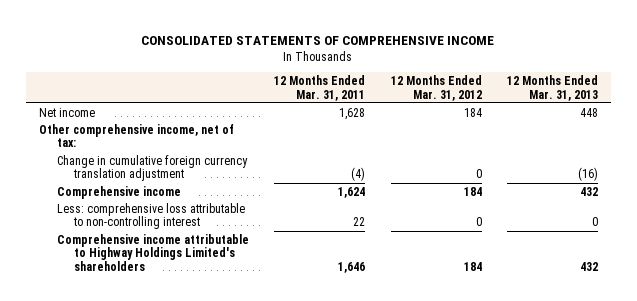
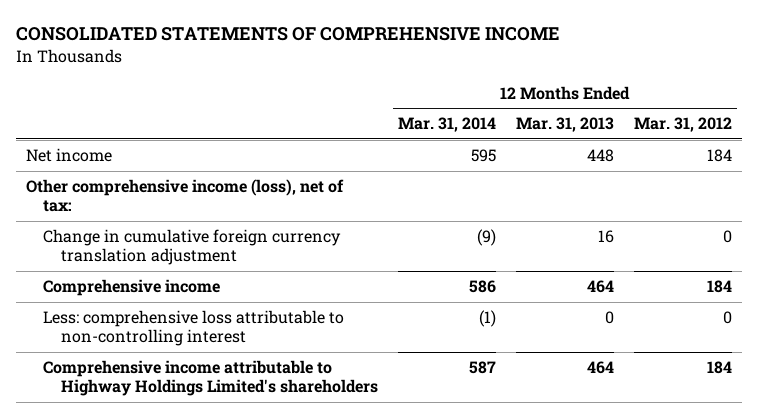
- | 12 Months Ended Mar. 31, 2011 | 12 Months Ended Mar. 31, 2012 | 12 Months Ended Mar. 31, 2013
+ | 12 Months Ended Mar. 31, 2014 | 12 Months Ended Mar. 31, 2013 | 12 Months Ended Mar. 31, 2012
- Other comprehensive income, net of tax:
- Change in cumulative foreign currency translation adjustment | (4) | 0 | (16)
- Comprehensive income | 1,624 | 184 | 432
+ Other comprehensive income (loss), net of tax:
+ Change in cumulative foreign currency translation adjustment | (9) | 16 | 0
+ Comprehensive income | 586 | 464 | 184
- Comprehensive income attributable to Highway Holdings Limited's shareholders | 1,646 | 184 | 432
+ Comprehensive income attributable to Highway Holdings Limited's shareholders | 587 | 464 | 184

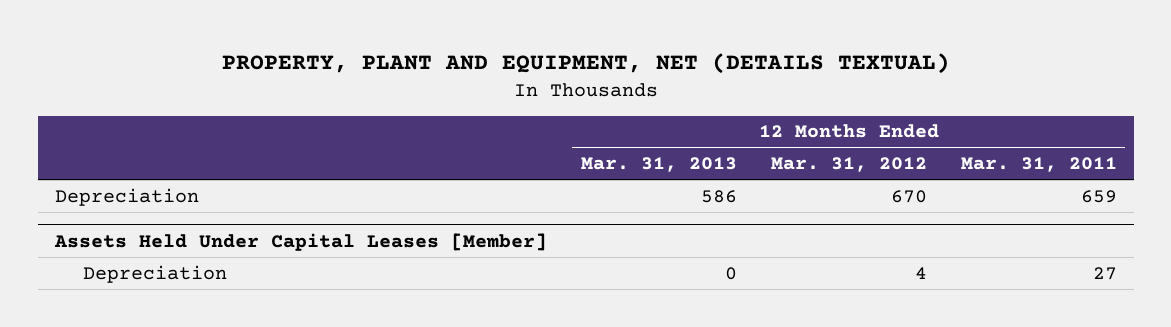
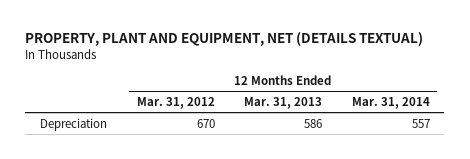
- | 12 Months Ended Mar. 31, 2013 | 12 Months Ended Mar. 31, 2012 | 12 Months Ended Mar. 31, 2011
+ | 12 Months Ended Mar. 31, 2012 | 12 Months Ended Mar. 31, 2013 | 12 Months Ended Mar. 31, 2014
- Assets Held Under Capital Leases [Member]
- Depreciation | 0 | 4 | 27

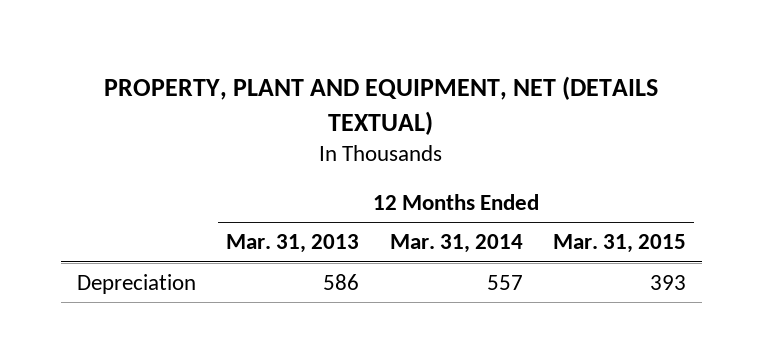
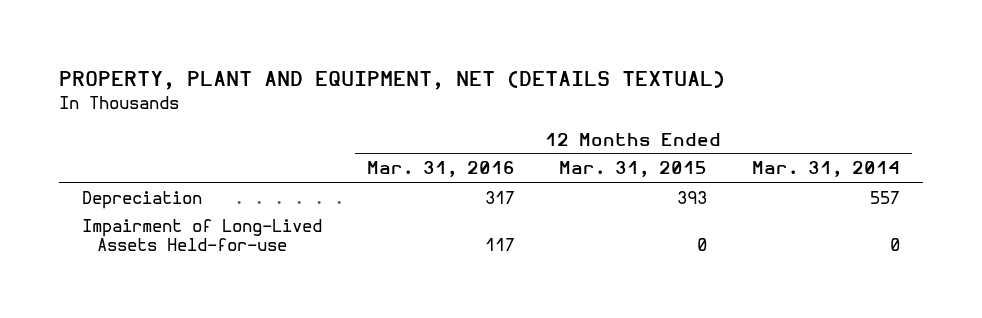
- | 12 Months Ended Mar. 31, 2013 | 12 Months Ended Mar. 31, 2014 | 12 Months Ended Mar. 31, 2015
+ | 12 Months Ended Mar. 31, 2016 | 12 Months Ended Mar. 31, 2015 | 12 Months Ended Mar. 31, 2014
+ Impairment of Long-Lived Assets Held-for-use | 117 | 0 | 0

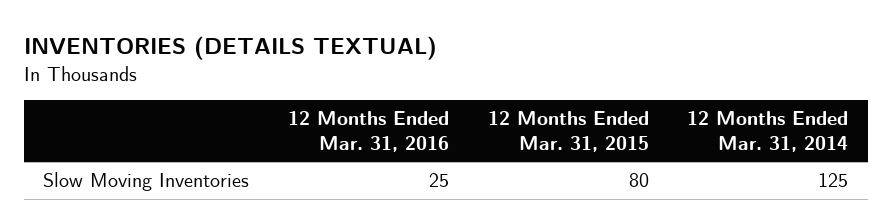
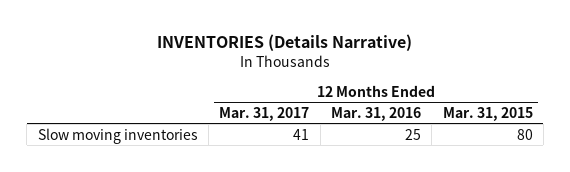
- INVENTORIES (DETAILS TEXTUAL)
+ INVENTORIES (Details Narrative)
- | 12 Months Ended Mar. 31, 2016 | 12 Months Ended Mar. 31, 2015 | 12 Months Ended Mar. 31, 2014
+ | 12 Months Ended Mar. 31, 2017 | 12 Months Ended Mar. 31, 2016 | 12 Months Ended Mar. 31, 2015
- Slow Moving Inventories | 25 | 80 | 125
+ Slow moving inventories | 41 | 25 | 80

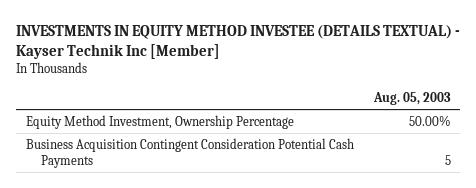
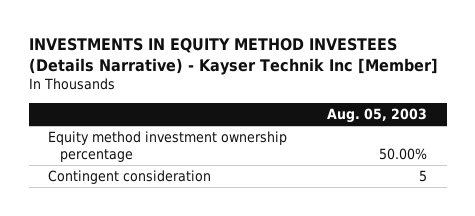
- INVESTMENTS IN EQUITY METHOD INVESTEE (DETAILS TEXTUAL) - Kayser Technik Inc [Member]
+ INVESTMENTS IN EQUITY METHOD INVESTEES (Details Narrative) - Kayser Technik Inc [Member]
- Equity Method Investment, Ownership Percentage | 50.00%
- Business Acquisition Contingent Consideration Potential Cash Payments | 5
+ Equity method investment ownership percentage | 50.00%
+ Contingent consideration | 5

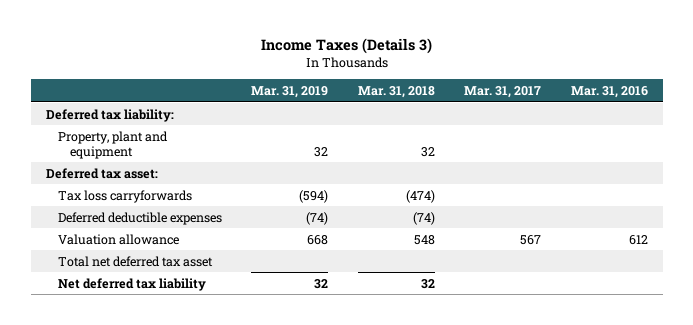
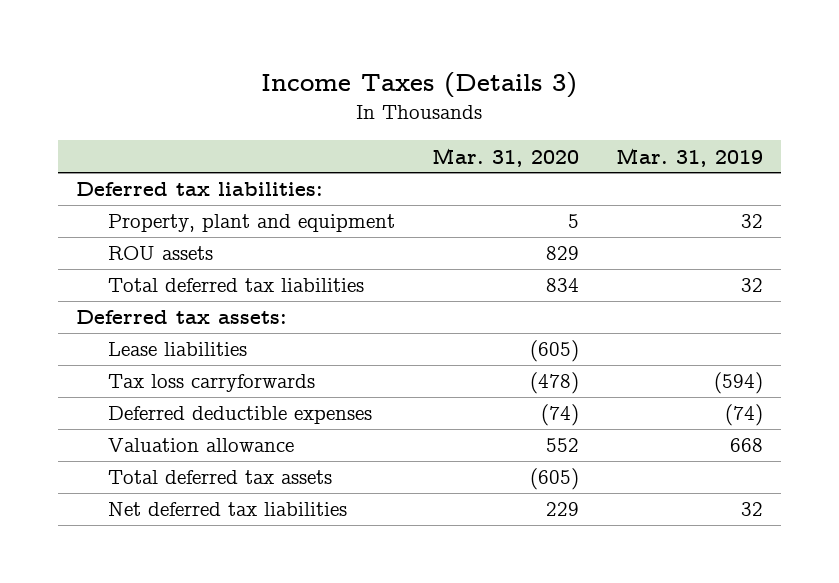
- | Mar. 31, 2019 | Mar. 31, 2018 | Mar. 31, 2017 | Mar. 31, 2016
+ | Mar. 31, 2020 | Mar. 31, 2019
- Deferred tax liability:
+ Deferred tax liabilities:
- Deferred tax asset:
+ ROU assets | 829 |
+ Total deferred tax liabilities | 834 | 32
+ Deferred tax assets:
+ Lease liabilities | (605) |
- Total net deferred tax asset
- Net deferred tax liability | 32 | 32 | |
+ Total deferred tax assets | (605) |
+ Net deferred tax liabilities | 229 | 32

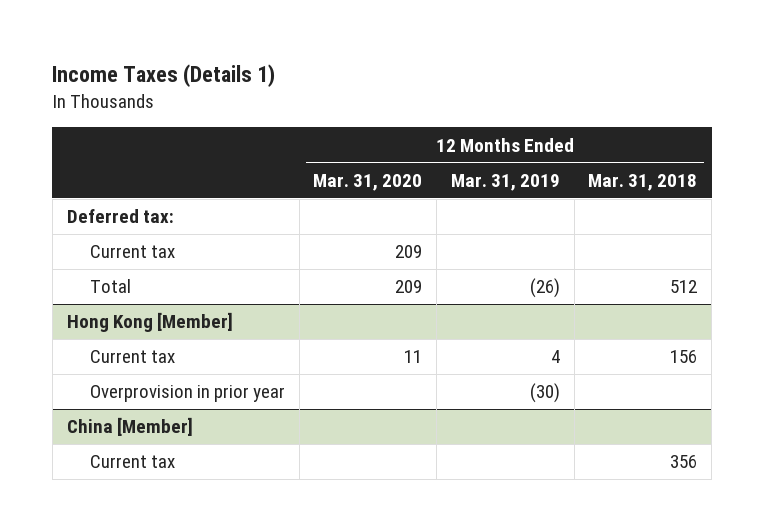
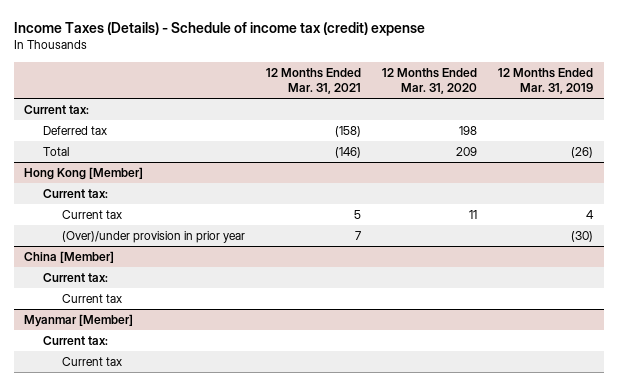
- Income Taxes (Details 1)
+ Income Taxes (Details) - Schedule of income tax (credit) expense
- | 12 Months Ended Mar. 31, 2020 | 12 Months Ended Mar. 31, 2019 | 12 Months Ended Mar. 31, 2018
+ | 12 Months Ended Mar. 31, 2021 | 12 Months Ended Mar. 31, 2020 | 12 Months Ended Mar. 31, 2019
- Deferred tax:
- Current tax | 209 | |
+ Current tax:
+ Deferred tax | (158) | 198 |
@ Hong Kong [Member]
+ Current tax:
- Overprovision in prior year | | (30) |
+ (Over)/under provision in prior year | 7 | | (30)
@ China [Member]
+ Current tax:
+ Myanmar [Member]
+ Current tax:
+ Current tax

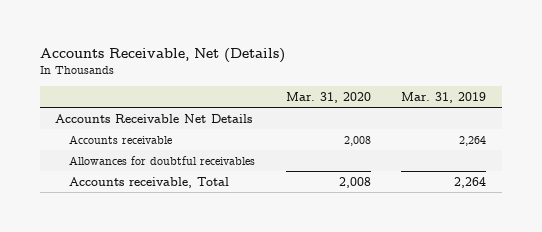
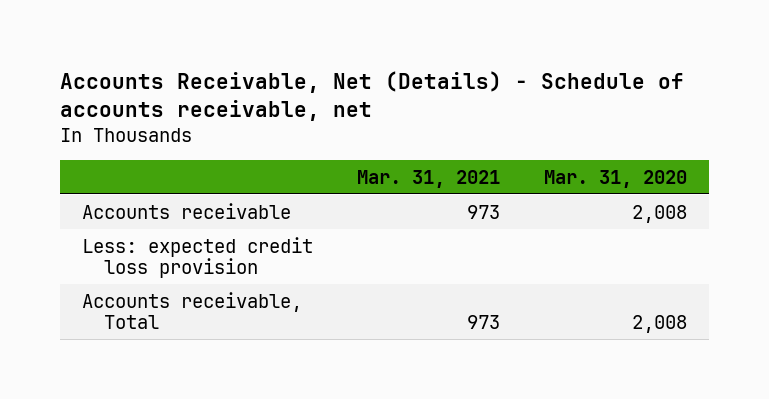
- Accounts Receivable, Net (Details)
+ Accounts Receivable, Net (Details) - Schedule of accounts receivable, net
- | Mar. 31, 2020 | Mar. 31, 2019
+ | Mar. 31, 2021 | Mar. 31, 2020
- Accounts Receivable Net Details
- Allowances for doubtful receivables
+ Less: expected credit loss provision

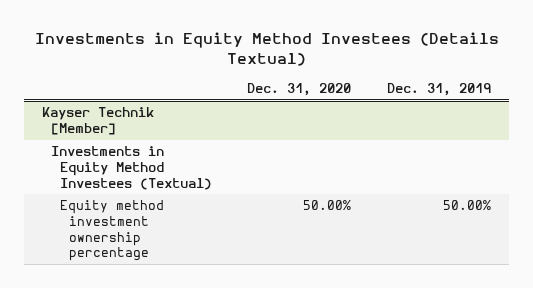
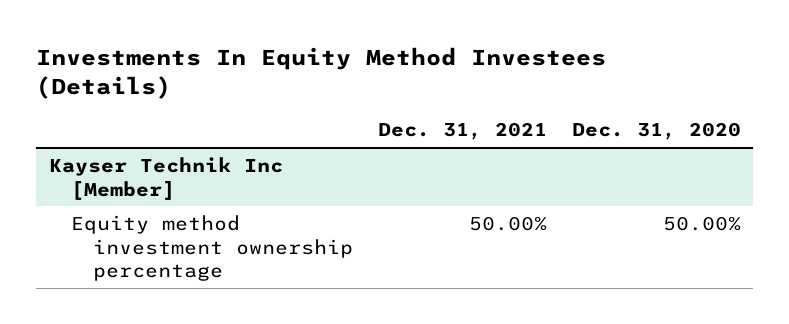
- Investments in Equity Method Investees (Details Textual)
+ Investments In Equity Method Investees (Details)
- | Dec. 31, 2020 | Dec. 31, 2019
+ | Dec. 31, 2021 | Dec. 31, 2020
- Kayser Technik [Member]
- Investments in Equity Method Investees (Textual)
+ Kayser Technik Inc [Member]

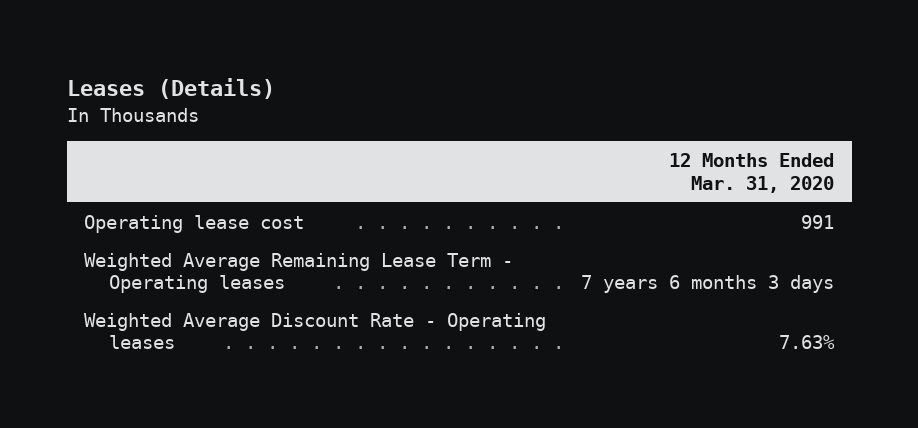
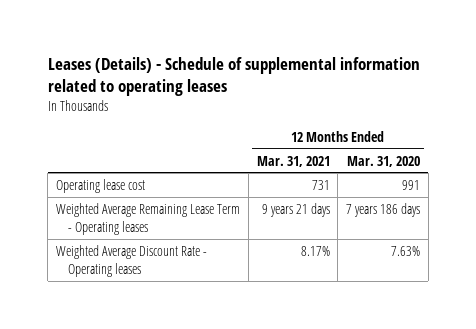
- Leases (Details)
+ Leases (Details) - Schedule of supplemental information related to operating leases
- | 12 Months Ended Mar. 31, 2020
+ | 12 Months Ended Mar. 31, 2021 | 12 Months Ended Mar. 31, 2020
- Weighted Average Remaining Lease Term - Operating leases | 7 years 6 months 3 days
+ Weighted Average Remaining Lease Term - Operating leases | 9 years 21 days | 7 years 186 days

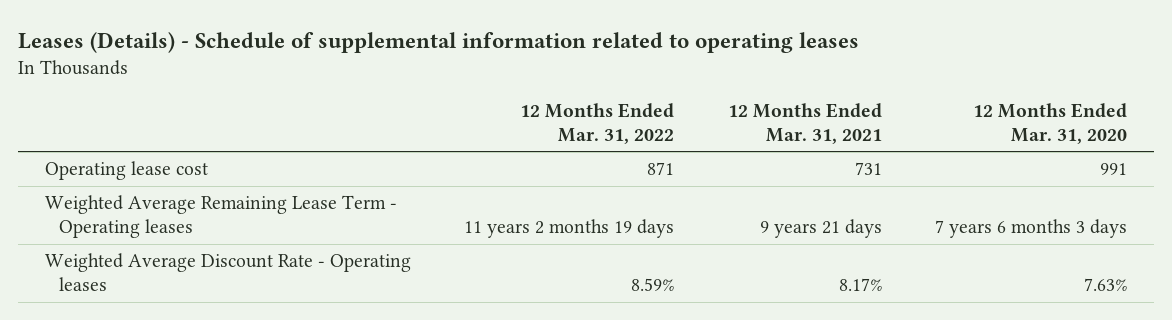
- | 12 Months Ended Mar. 31, 2021 | 12 Months Ended Mar. 31, 2020
+ | 12 Months Ended Mar. 31, 2022 | 12 Months Ended Mar. 31, 2021 | 12 Months Ended Mar. 31, 2020
- Weighted Average Remaining Lease Term - Operating leases | 9 years 21 days | 7 years 186 days
+ Weighted Average Remaining Lease Term - Operating leases | 11 years 2 months 19 days | 9 years 21 days | 7 years 6 months 3 days

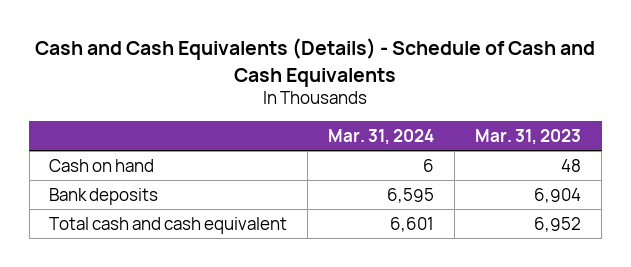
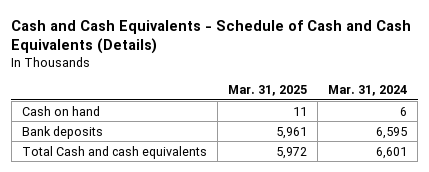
- Cash and Cash Equivalents (Details) - Schedule of Cash and Cash Equivalents
+ Cash and Cash Equivalents - Schedule of Cash and Cash Equivalents (Details)
- | Mar. 31, 2024 | Mar. 31, 2023
+ | Mar. 31, 2025 | Mar. 31, 2024
- Total cash and cash equivalent | 6,601 | 6,952
+ Total Cash and cash equivalents | 5,972 | 6,601

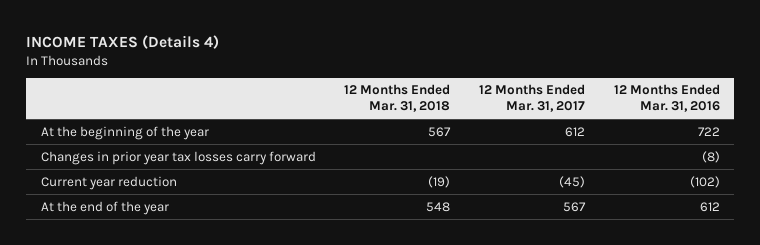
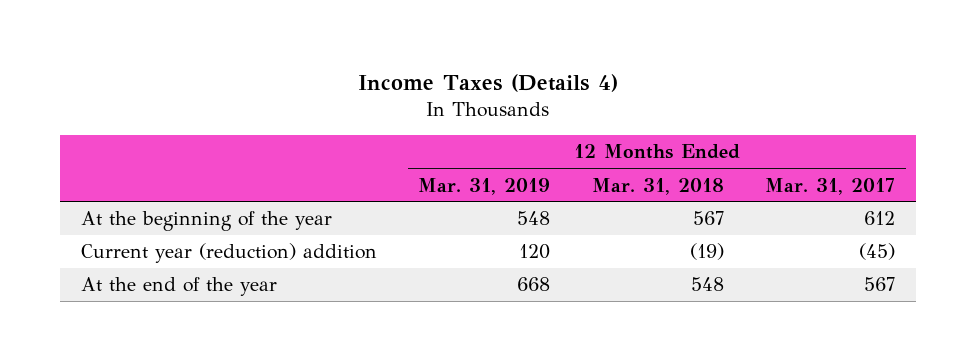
- INCOME TAXES (Details 4)
+ Income Taxes (Details 4)
- | 12 Months Ended Mar. 31, 2018 | 12 Months Ended Mar. 31, 2017 | 12 Months Ended Mar. 31, 2016
+ | 12 Months Ended Mar. 31, 2019 | 12 Months Ended Mar. 31, 2018 | 12 Months Ended Mar. 31, 2017
- Changes in prior year tax losses carry forward | | | (8)
- Current year reduction | (19) | (45) | (102)
+ Current year (reduction) addition | 120 | (19) | (45)

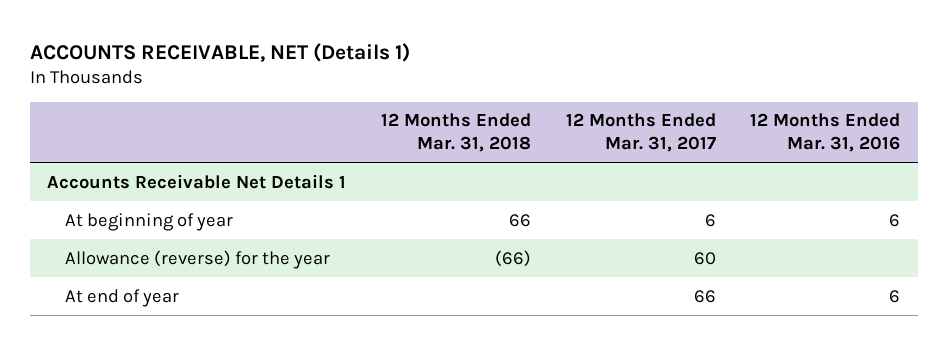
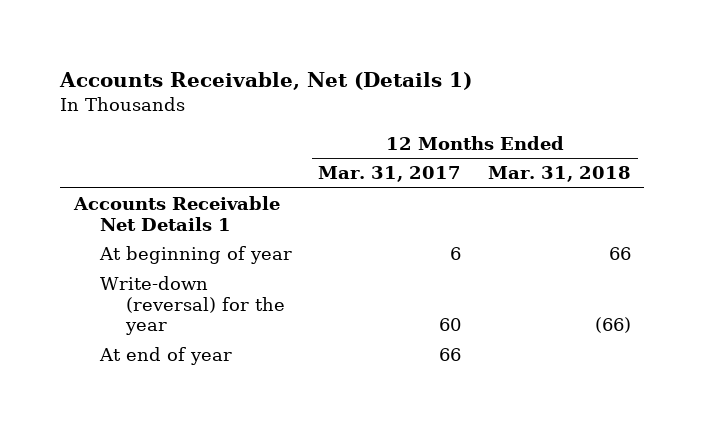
- ACCOUNTS RECEIVABLE, NET (Details 1)
+ Accounts Receivable, Net (Details 1)
- | 12 Months Ended Mar. 31, 2018 | 12 Months Ended Mar. 31, 2017 | 12 Months Ended Mar. 31, 2016
+ | 12 Months Ended Mar. 31, 2017 | 12 Months Ended Mar. 31, 2018
- Allowance (reverse) for the year | (66) | 60 |
+ Write-down (reversal) for the year | 60 | (66)

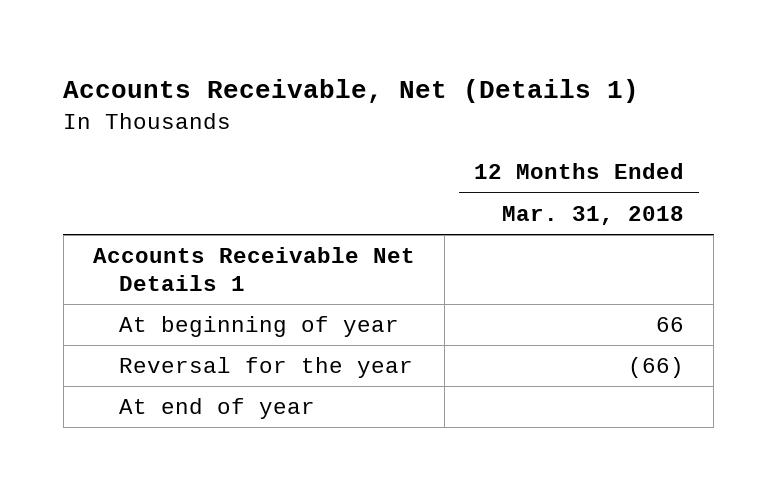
- | 12 Months Ended Mar. 31, 2017 | 12 Months Ended Mar. 31, 2018
+ | 12 Months Ended Mar. 31, 2018
- Write-down (reversal) for the year | 60 | (66)
+ Reversal for the year | (66)

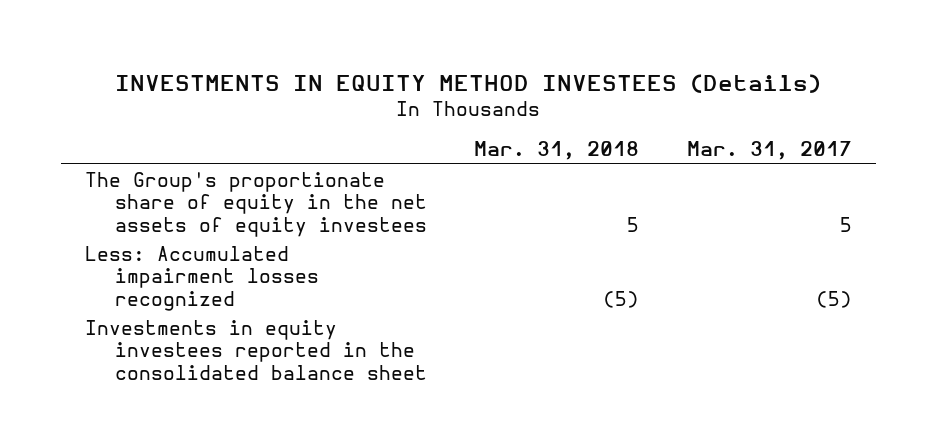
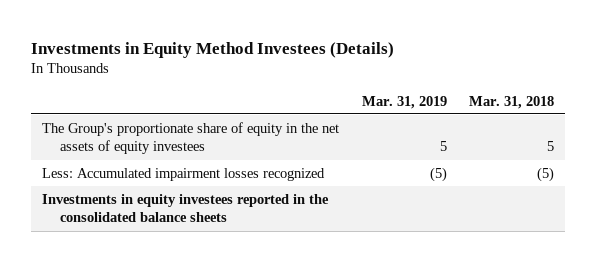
- INVESTMENTS IN EQUITY METHOD INVESTEES (Details)
+ Investments in Equity Method Investees (Details)
- | Mar. 31, 2018 | Mar. 31, 2017
+ | Mar. 31, 2019 | Mar. 31, 2018
- Investments in equity investees reported in the consolidated balance sheet
+ Investments in equity investees reported in the consolidated balance sheets

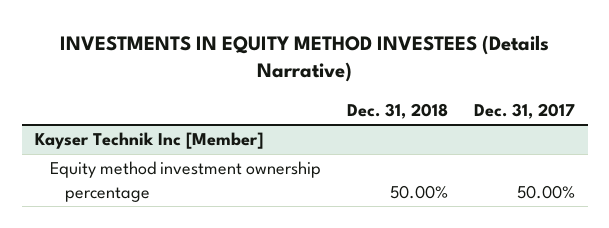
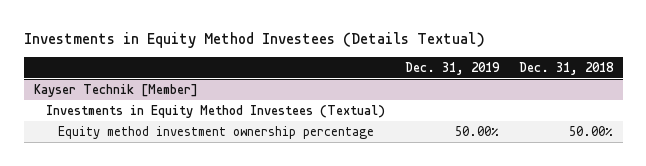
- INVESTMENTS IN EQUITY METHOD INVESTEES (Details Narrative)
+ Investments in Equity Method Investees (Details Textual)
- | Dec. 31, 2018 | Dec. 31, 2017
+ | Dec. 31, 2019 | Dec. 31, 2018
- Kayser Technik Inc [Member]
+ Kayser Technik [Member]
+ Investments in Equity Method Investees (Textual)

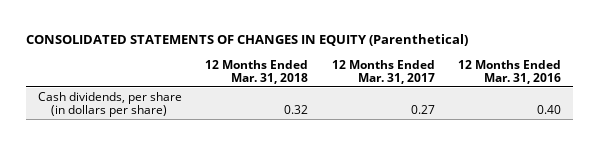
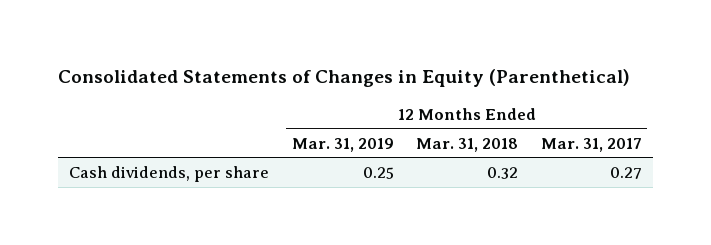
- CONSOLIDATED STATEMENTS OF CHANGES IN EQUITY (Parenthetical)
+ Consolidated Statements of Changes in Equity (Parenthetical)
- | 12 Months Ended Mar. 31, 2018 | 12 Months Ended Mar. 31, 2017 | 12 Months Ended Mar. 31, 2016
+ | 12 Months Ended Mar. 31, 2019 | 12 Months Ended Mar. 31, 2018 | 12 Months Ended Mar. 31, 2017
- Cash dividends, per share (in dollars per share) | 0.32 | 0.27 | 0.40
+ Cash dividends, per share | 0.25 | 0.32 | 0.27

